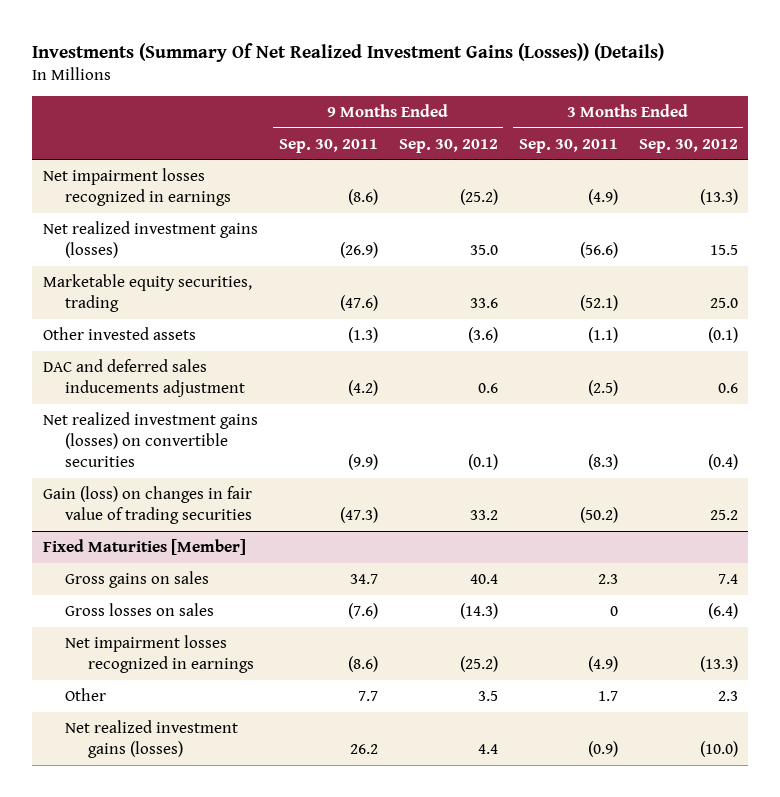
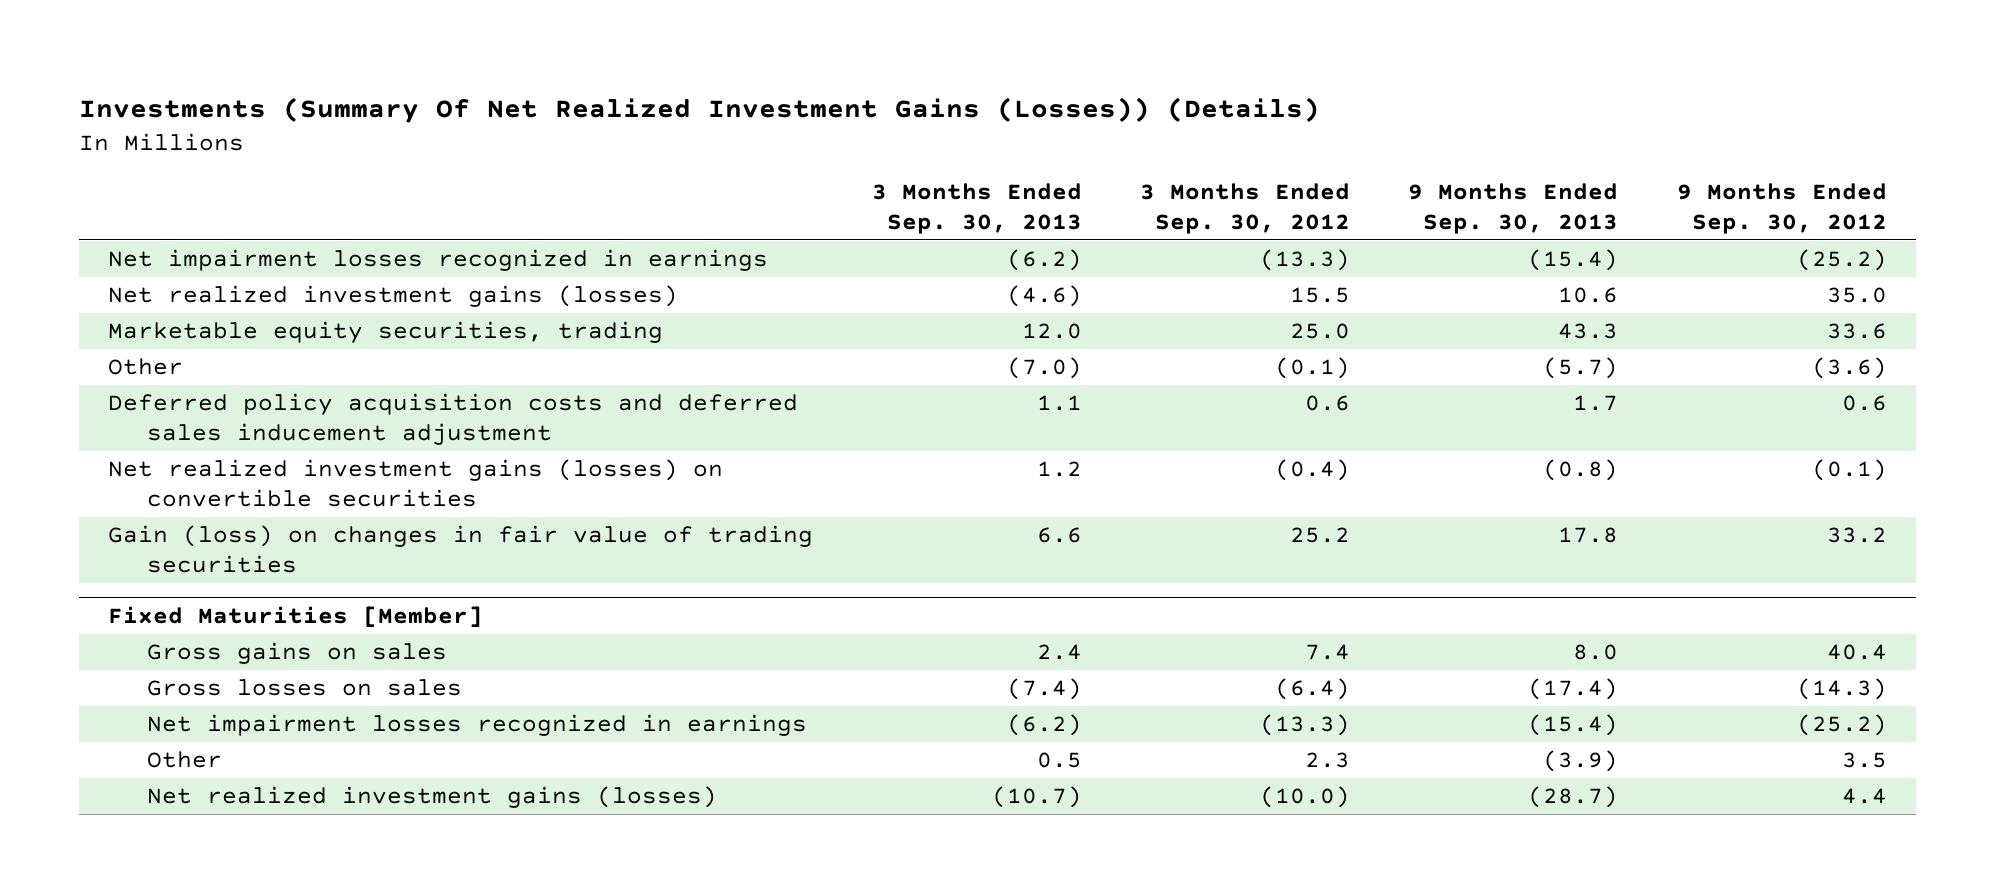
- | 9 Months Ended Sep. 30, 2011 | 9 Months Ended Sep. 30, 2012 | 3 Months Ended Sep. 30, 2011 | 3 Months Ended Sep. 30, 2012
+ | 3 Months Ended Sep. 30, 2013 | 3 Months Ended Sep. 30, 2012 | 9 Months Ended Sep. 30, 2013 | 9 Months Ended Sep. 30, 2012
- Other invested assets | (1.3) | (3.6) | (1.1) | (0.1)
- DAC and deferred sales inducements adjustment | (4.2) | 0.6 | (2.5) | 0.6
+ Other | (7.0) | (0.1) | (5.7) | (3.6)
+ Deferred policy acquisition costs and deferred sales inducement adjustment | 1.1 | 0.6 | 1.7 | 0.6

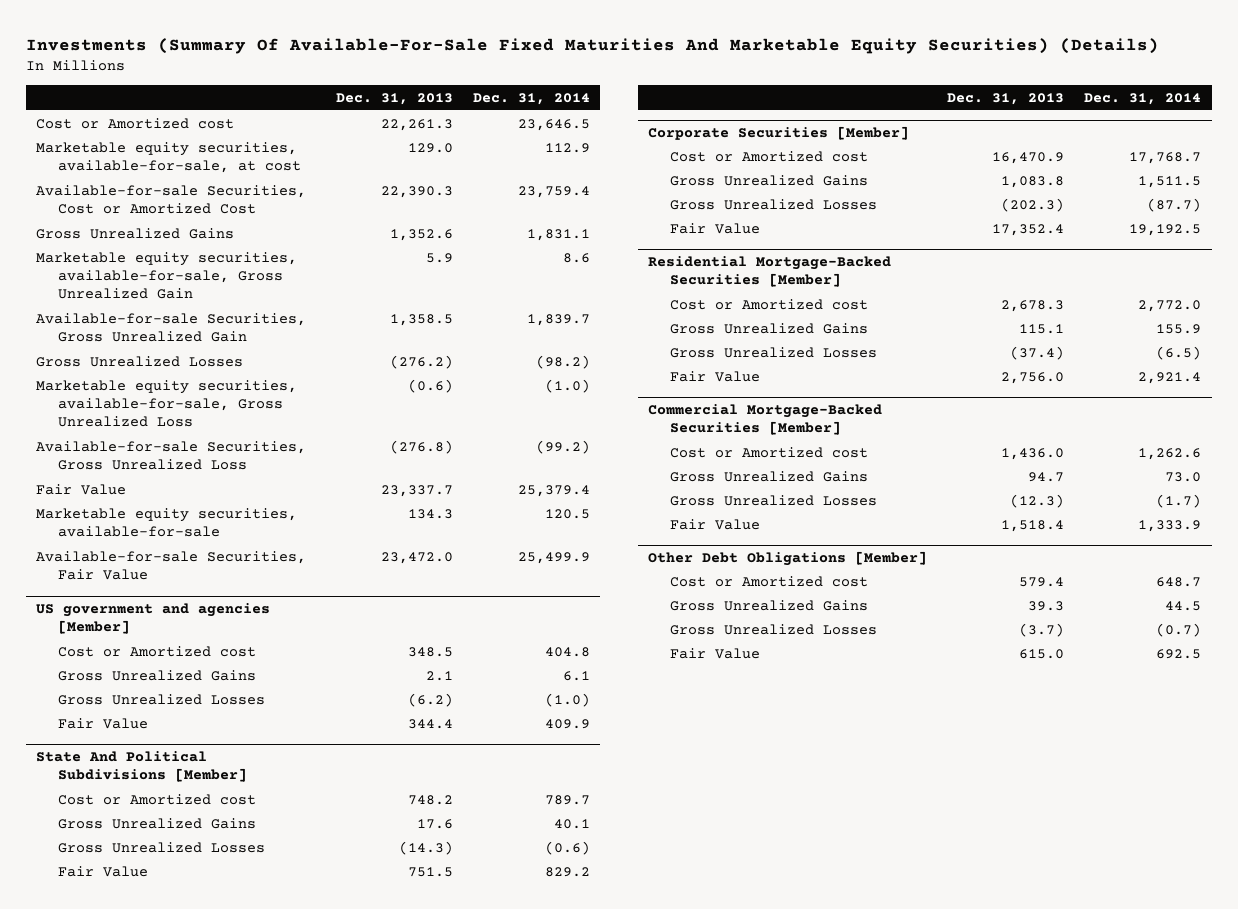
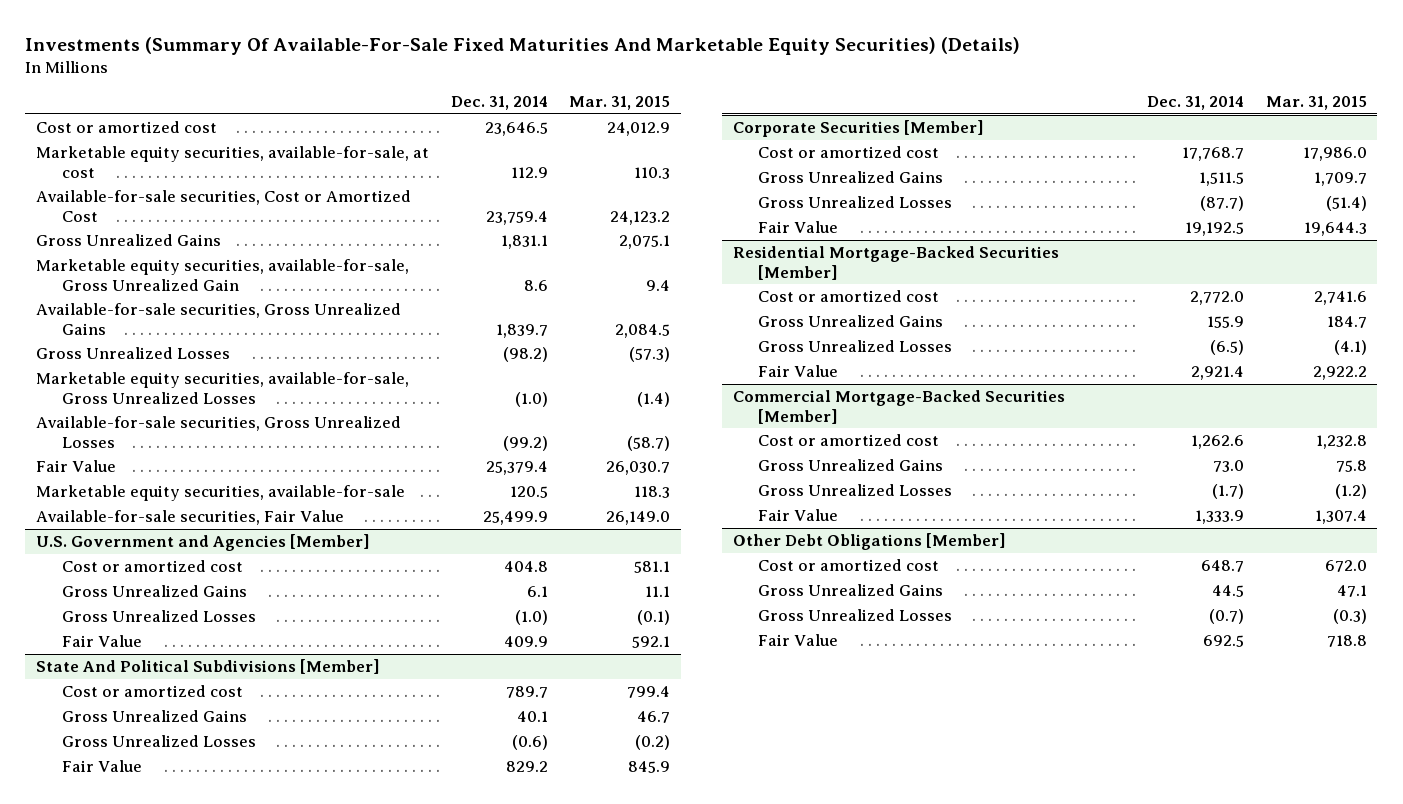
- | Dec. 31, 2013 | Dec. 31, 2014
+ | Dec. 31, 2014 | Mar. 31, 2015
- Cost or Amortized cost | 22,261.3 | 23,646.5
+ Cost or amortized cost | 23,646.5 | 24,012.9
- Available-for-sale Securities, Cost or Amortized Cost | 22,390.3 | 23,759.4
+ Available-for-sale securities, Cost or Amortized Cost | 23,759.4 | 24,123.2
- Available-for-sale Securities, Gross Unrealized Gain | 1,358.5 | 1,839.7
+ Available-for-sale securities, Gross Unrealized Gains | 1,839.7 | 2,084.5
- Marketable equity securities, available-for-sale, Gross Unrealized Loss | (0.6) | (1.0)
- Available-for-sale Securities, Gross Unrealized Loss | (276.8) | (99.2)
+ Marketable equity securities, available-for-sale, Gross Unrealized Losses | (1.0) | (1.4)
+ Available-for-sale securities, Gross Unrealized Losses | (99.2) | (58.7)
- Available-for-sale Securities, Fair Value | 23,472.0 | 25,499.9
- US government and agencies [Member]
- Cost or Amortized cost | 348.5 | 404.8
+ Available-for-sale securities, Fair Value | 25,499.9 | 26,149.0
+ U.S. Government and Agencies [Member]
+ Cost or amortized cost | 404.8 | 581.1
@ State And Political Subdivisions [Member]
- Cost or Amortized cost | 748.2 | 789.7
+ Cost or amortized cost | 789.7 | 799.4
@ Corporate Securities [Member]
- Cost or Amortized cost | 16,470.9 | 17,768.7
+ Cost or amortized cost | 17,768.7 | 17,986.0
@ Residential Mortgage-Backed Securities [Member]
- Cost or Amortized cost | 2,678.3 | 2,772.0
+ Cost or amortized cost | 2,772.0 | 2,741.6
@ Commercial Mortgage-Backed Securities [Member]
- Cost or Amortized cost | 1,436.0 | 1,262.6
+ Cost or amortized cost | 1,262.6 | 1,232.8
@ Other Debt Obligations [Member]
- Cost or Amortized cost | 579.4 | 648.7
+ Cost or amortized cost | 648.7 | 672.0

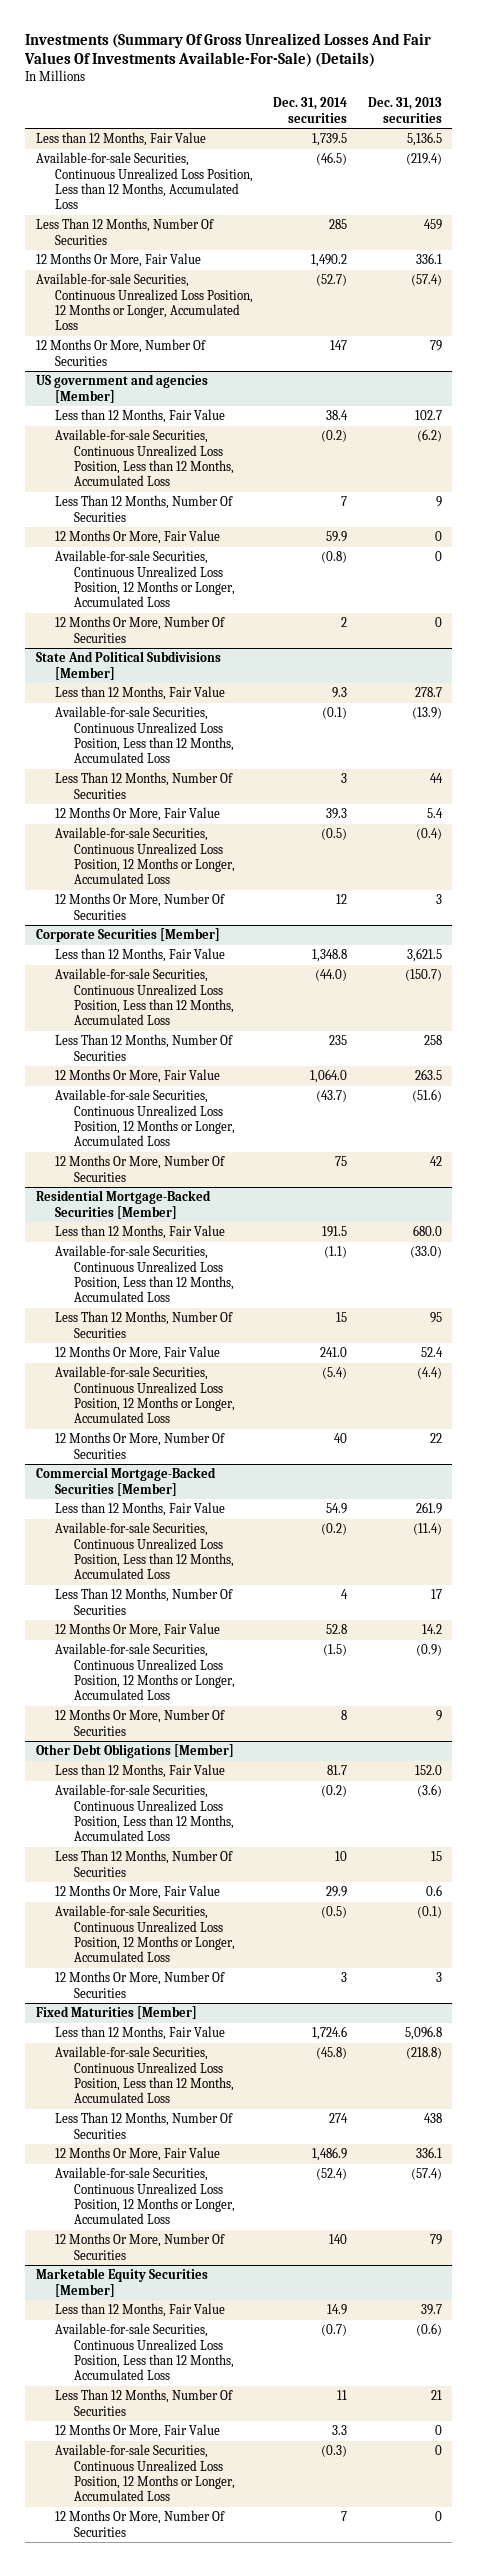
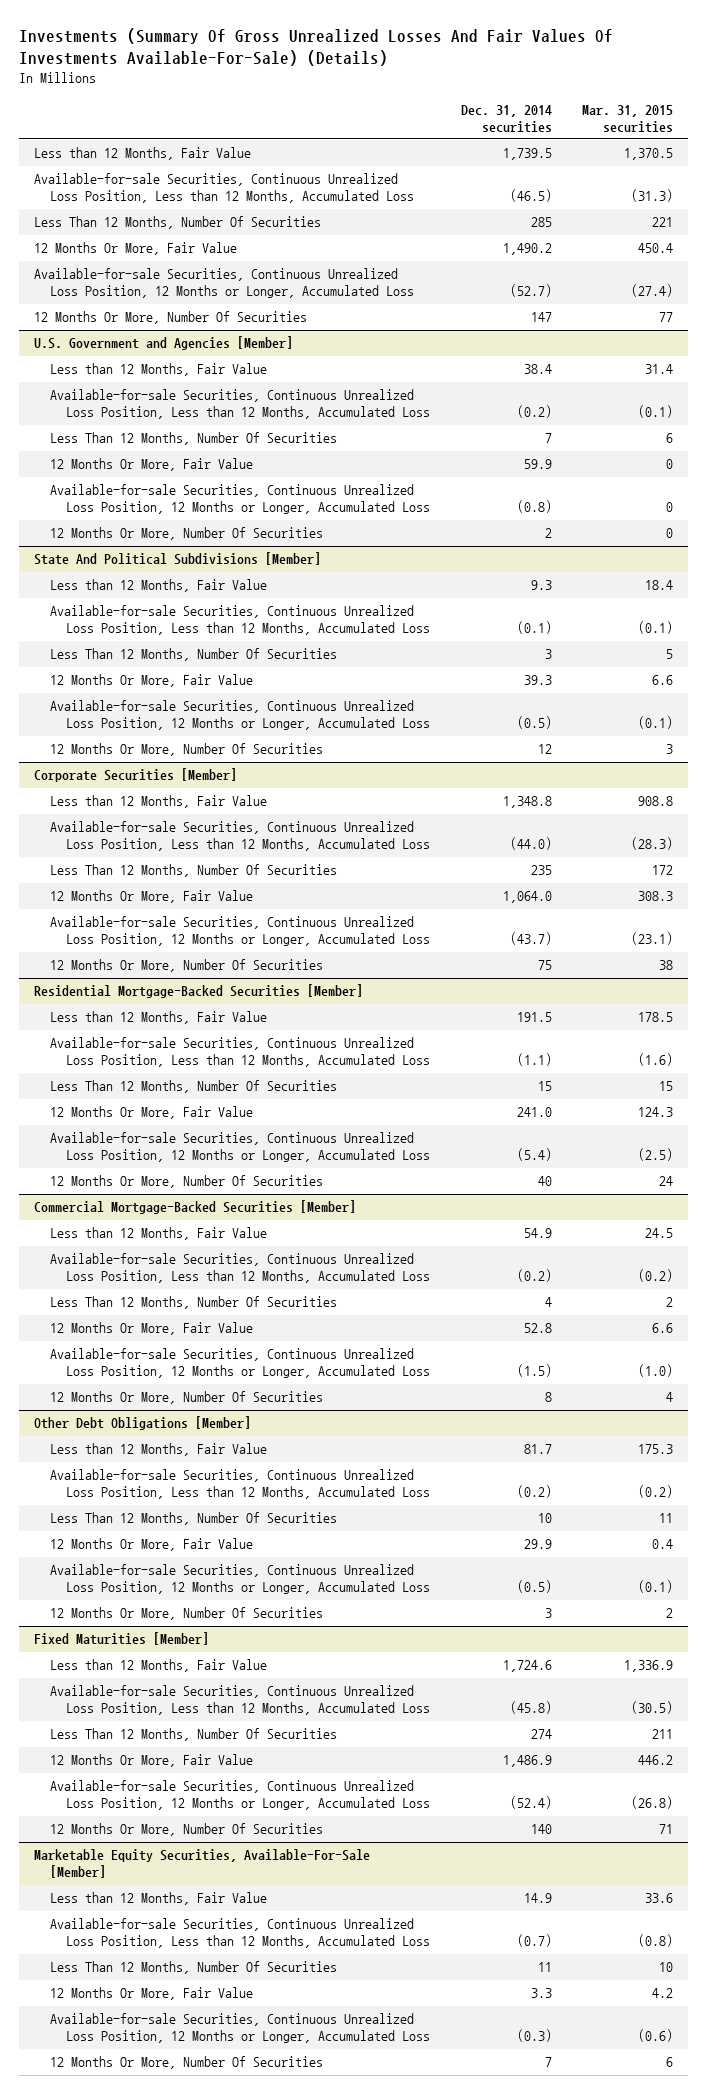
- | Dec. 31, 2014 securities | Dec. 31, 2013 securities
+ | Dec. 31, 2014 securities | Mar. 31, 2015 securities
- US government and agencies [Member]
+ U.S. Government and Agencies [Member]
- Marketable Equity Securities [Member]
+ Marketable Equity Securities, Available-For-Sale [Member]

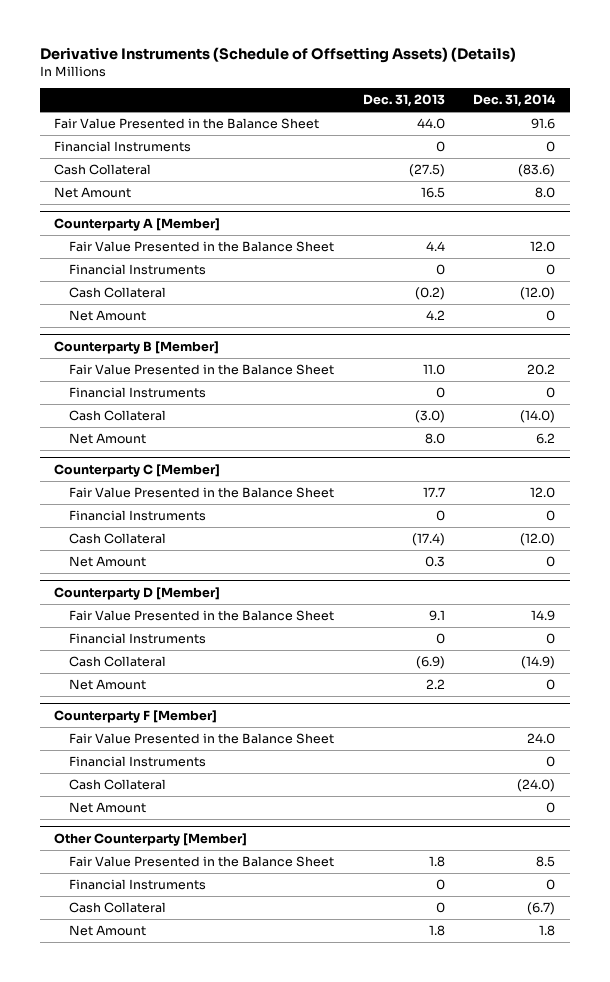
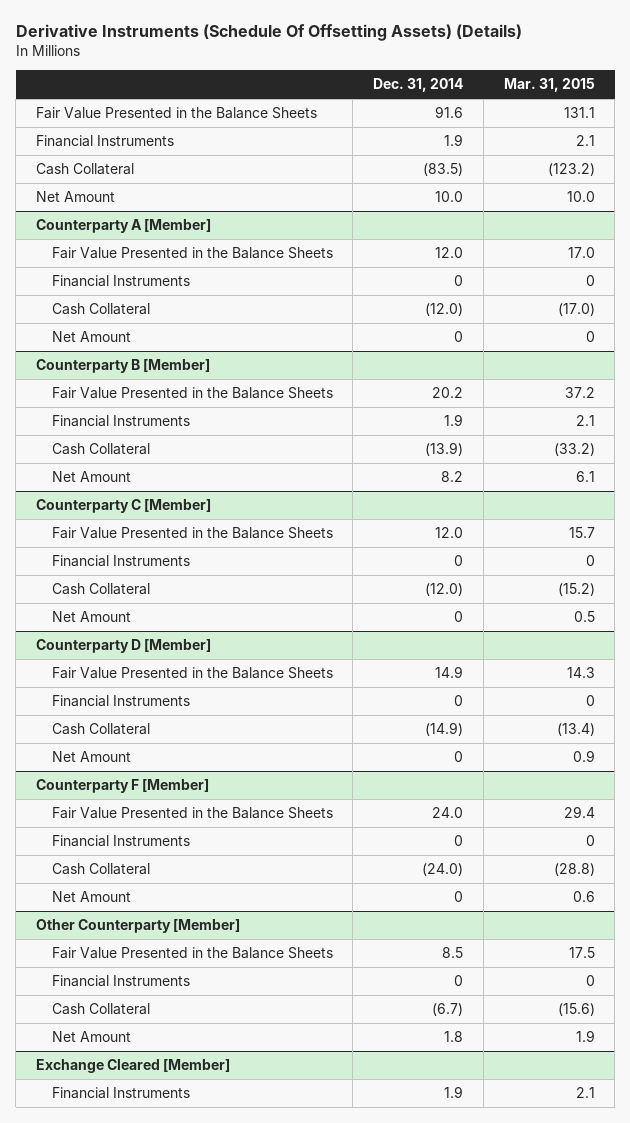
- Derivative Instruments (Schedule of Offsetting Assets) (Details)
+ Derivative Instruments (Schedule Of Offsetting Assets) (Details)
- | Dec. 31, 2013 | Dec. 31, 2014
+ | Dec. 31, 2014 | Mar. 31, 2015
- Fair Value Presented in the Balance Sheet | 44.0 | 91.6
- Financial Instruments | 0 | 0
- Cash Collateral | (27.5) | (83.6)
- Net Amount | 16.5 | 8.0
+ Fair Value Presented in the Balance Sheets | 91.6 | 131.1
+ Financial Instruments | 1.9 | 2.1
+ Cash Collateral | (83.5) | (123.2)
+ Net Amount | 10.0 | 10.0
@ Counterparty A [Member]
- Fair Value Presented in the Balance Sheet | 4.4 | 12.0
+ Fair Value Presented in the Balance Sheets | 12.0 | 17.0
@ Counterparty B [Member]
- Fair Value Presented in the Balance Sheet | 11.0 | 20.2
- Financial Instruments | 0 | 0
- Cash Collateral | (3.0) | (14.0)
- Net Amount | 8.0 | 6.2
+ Fair Value Presented in the Balance Sheets | 20.2 | 37.2
+ Financial Instruments | 1.9 | 2.1
+ Cash Collateral | (13.9) | (33.2)
+ Net Amount | 8.2 | 6.1
@ Counterparty C [Member]
- Fair Value Presented in the Balance Sheet | 17.7 | 12.0
+ Fair Value Presented in the Balance Sheets | 12.0 | 15.7
@ Counterparty D [Member]
- Fair Value Presented in the Balance Sheet | 9.1 | 14.9
+ Fair Value Presented in the Balance Sheets | 14.9 | 14.3
@ Counterparty F [Member]
- Fair Value Presented in the Balance Sheet | | 24.0
+ Fair Value Presented in the Balance Sheets | 24.0 | 29.4
@ Other Counterparty [Member]
- Fair Value Presented in the Balance Sheet | 1.8 | 8.5
+ Fair Value Presented in the Balance Sheets | 8.5 | 17.5
+ Exchange Cleared [Member]
+ Financial Instruments | 1.9 | 2.1

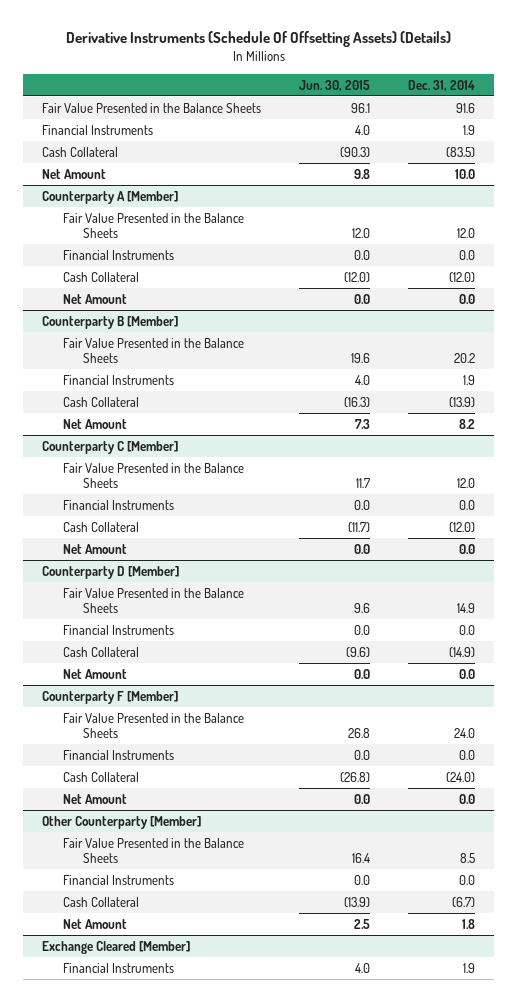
- | Dec. 31, 2014 | Mar. 31, 2015
+ | Jun. 30, 2015 | Dec. 31, 2014
@ Counterparty A [Member]
- Financial Instruments | 0 | 0
+ Financial Instruments | 0.0 | 0.0
- Net Amount | 0 | 0
+ Net Amount | 0.0 | 0.0
@ Counterparty C [Member]
- Financial Instruments | 0 | 0
+ Financial Instruments | 0.0 | 0.0
- Net Amount | 0 | 0.5
+ Net Amount | 0.0 | 0.0
@ Counterparty D [Member]
- Financial Instruments | 0 | 0
+ Financial Instruments | 0.0 | 0.0
- Net Amount | 0 | 0.9
+ Net Amount | 0.0 | 0.0
@ Counterparty F [Member]
- Financial Instruments | 0 | 0
+ Financial Instruments | 0.0 | 0.0
- Net Amount | 0 | 0.6
+ Net Amount | 0.0 | 0.0
@ Other Counterparty [Member]
- Financial Instruments | 0 | 0
+ Financial Instruments | 0.0 | 0.0

